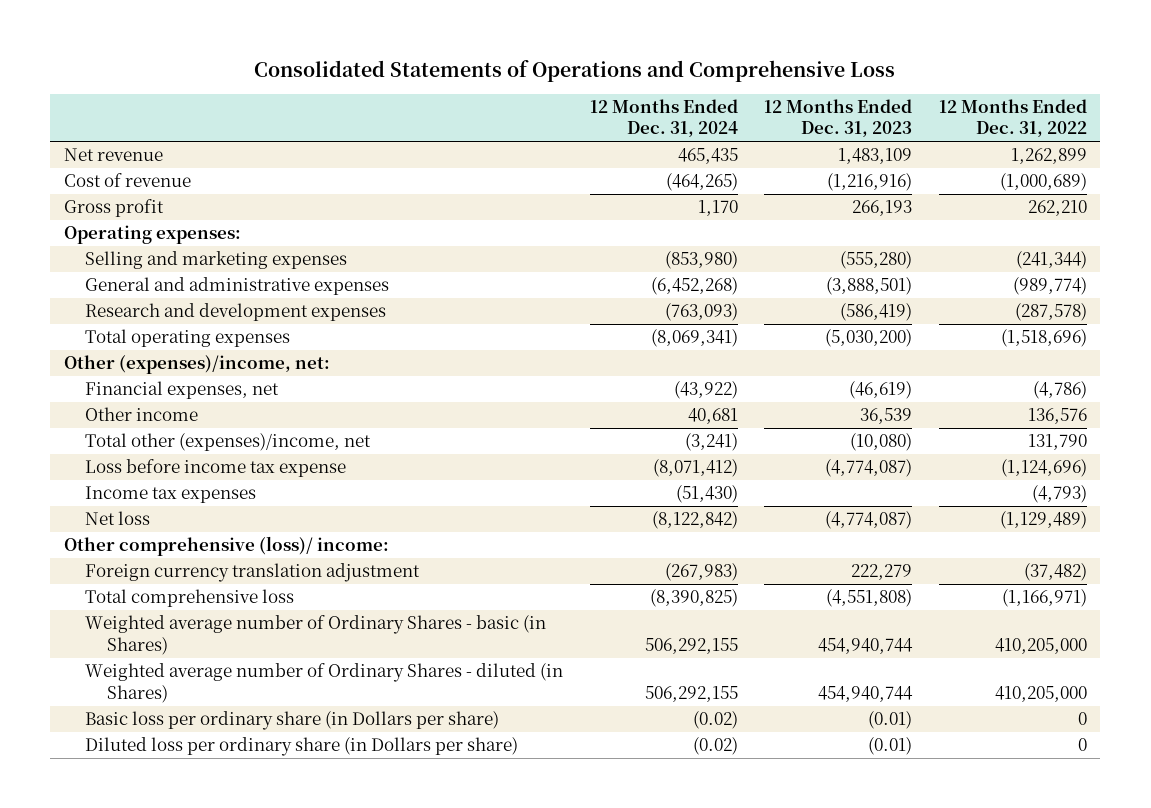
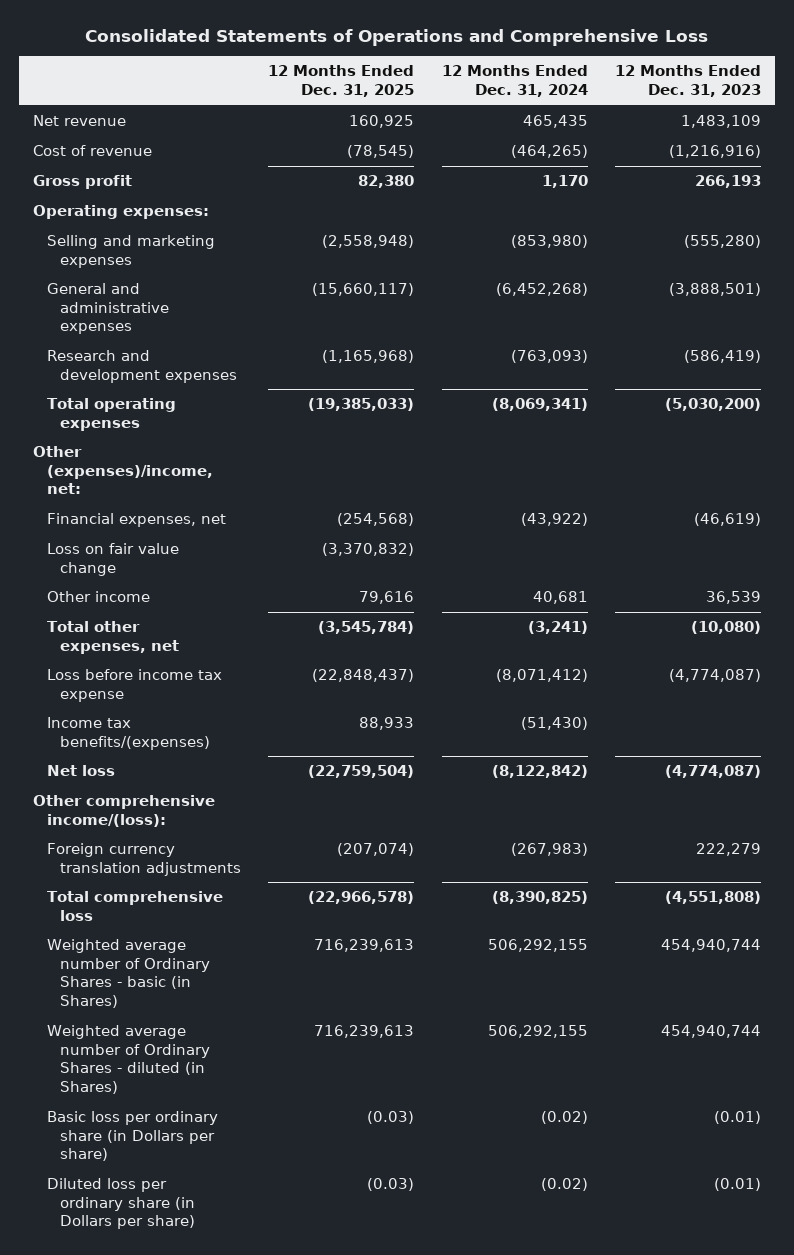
- | 12 Months Ended Dec. 31, 2024 | 12 Months Ended Dec. 31, 2023 | 12 Months Ended Dec. 31, 2022
+ | 12 Months Ended Dec. 31, 2025 | 12 Months Ended Dec. 31, 2024 | 12 Months Ended Dec. 31, 2023
+ Loss on fair value change | (3,370,832) | |
- Total other (expenses)/income, net | (3,241) | (10,080) | 131,790
+ Total other expenses, net | (3,545,784) | (3,241) | (10,080)
- Income tax expenses | (51,430) | | (4,793)
+ Income tax benefits/(expenses) | 88,933 | (51,430) |
- Other comprehensive (loss)/ income:
- Foreign currency translation adjustment | (267,983) | 222,279 | (37,482)
+ Other comprehensive income/(loss):
+ Foreign currency translation adjustments | (207,074) | (267,983) | 222,279

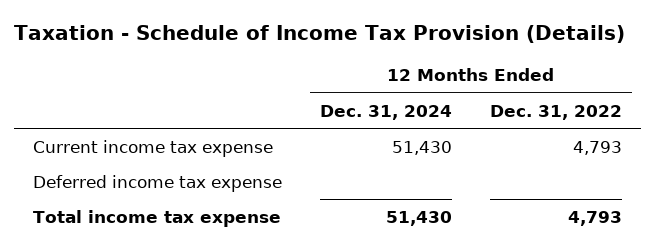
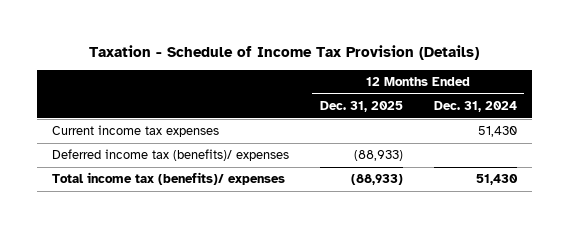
- | 12 Months Ended Dec. 31, 2024 | 12 Months Ended Dec. 31, 2022
+ | 12 Months Ended Dec. 31, 2025 | 12 Months Ended Dec. 31, 2024
- Current income tax expense | 51,430 | 4,793
- Deferred income tax expense
- Total income tax expense | 51,430 | 4,793
+ Current income tax expenses | | 51,430
+ Deferred income tax (benefits)/ expenses | (88,933) |
+ Total income tax (benefits)/ expenses | (88,933) | 51,430

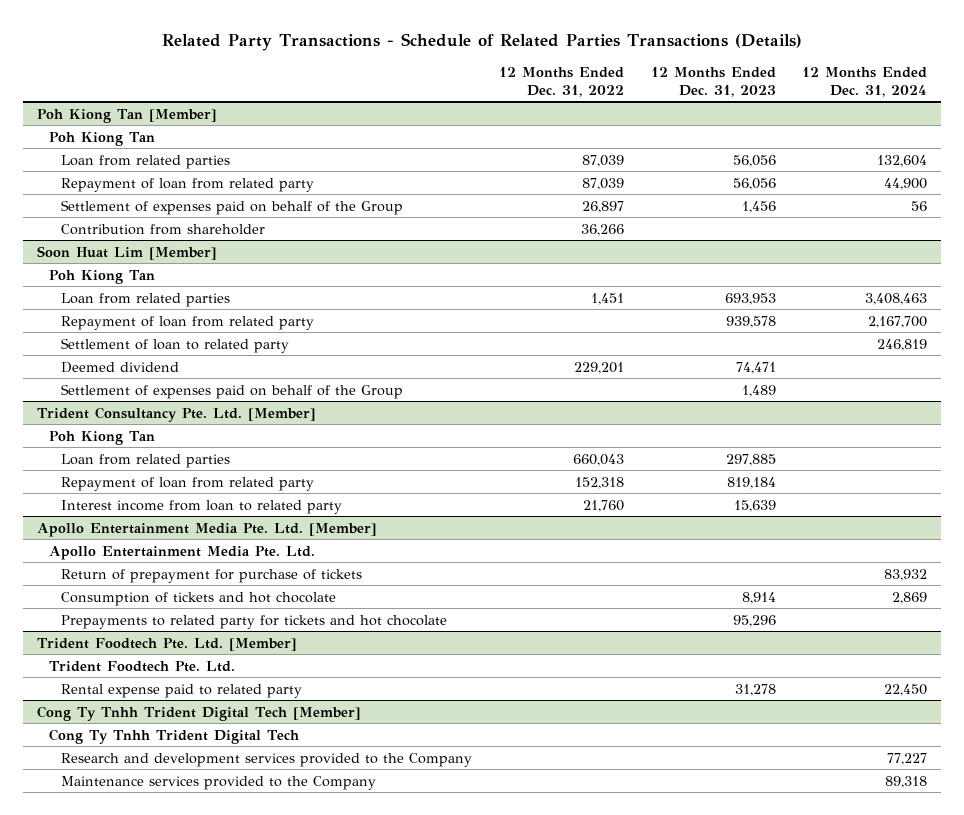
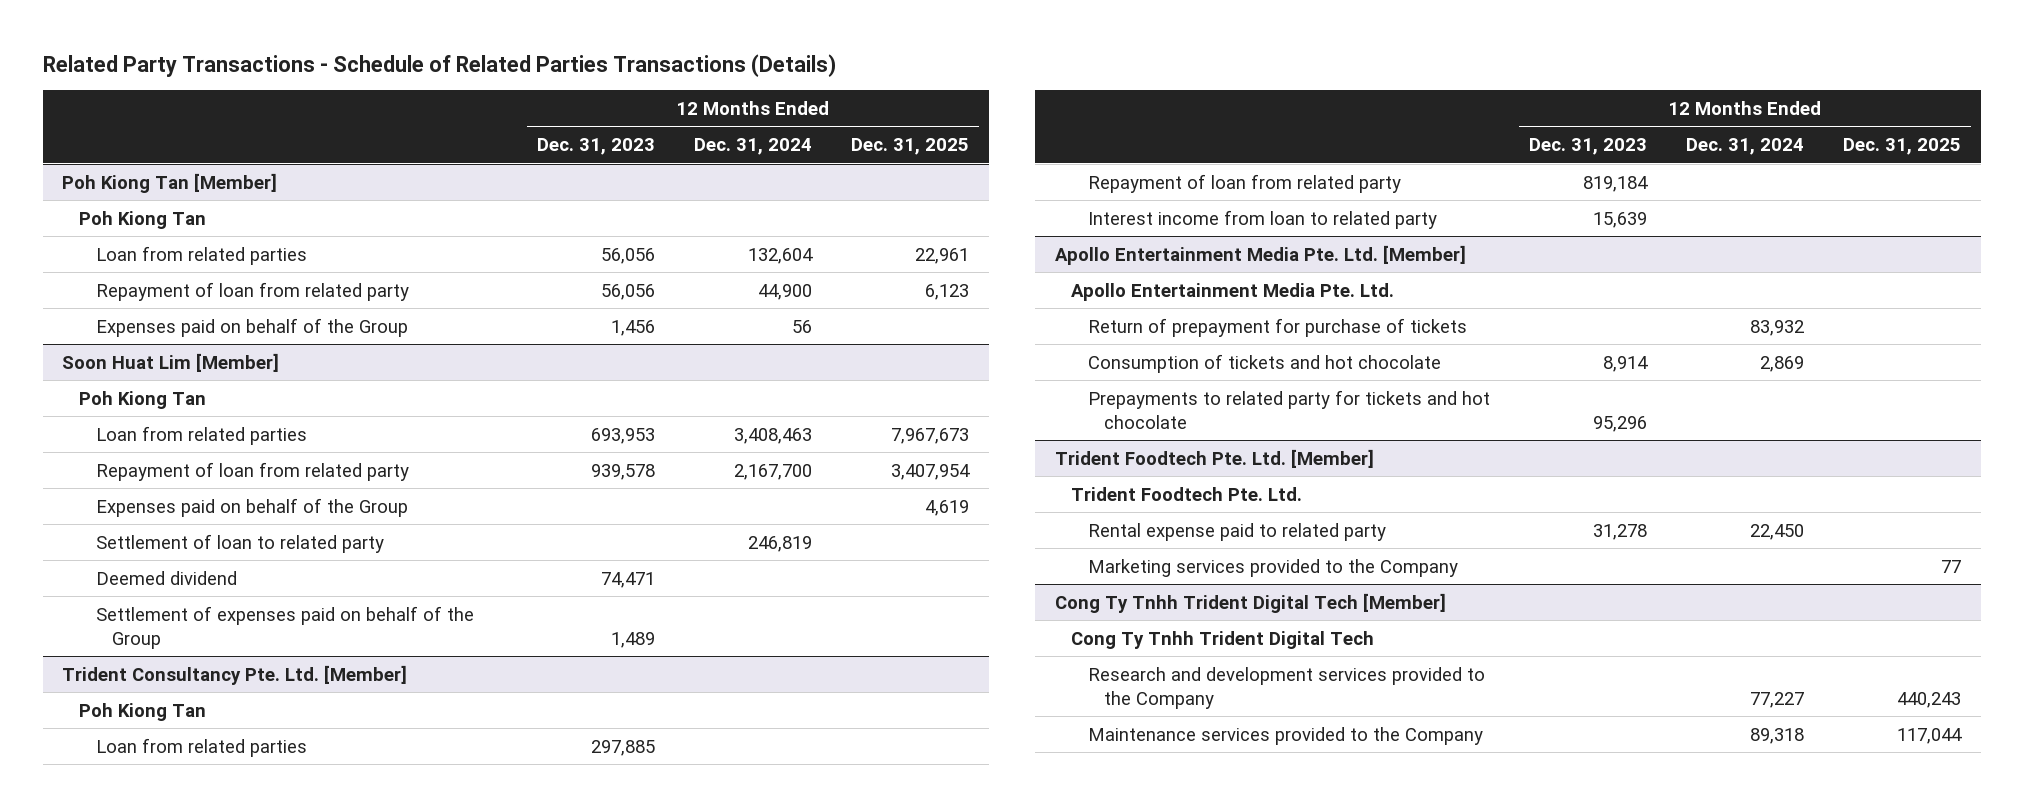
- | 12 Months Ended Dec. 31, 2022 | 12 Months Ended Dec. 31, 2023 | 12 Months Ended Dec. 31, 2024
+ | 12 Months Ended Dec. 31, 2023 | 12 Months Ended Dec. 31, 2024 | 12 Months Ended Dec. 31, 2025
@ Poh Kiong Tan [Member]
- Settlement of expenses paid on behalf of the Group | 26,897 | 1,456 | 56
- Contribution from shareholder | 36,266 | |
+ Expenses paid on behalf of the Group | 1,456 | 56 |
@ Soon Huat Lim [Member]
+ Expenses paid on behalf of the Group | | | 4,619
@ Trident Foodtech Pte. Ltd. [Member]
+ Marketing services provided to the Company | | | 77

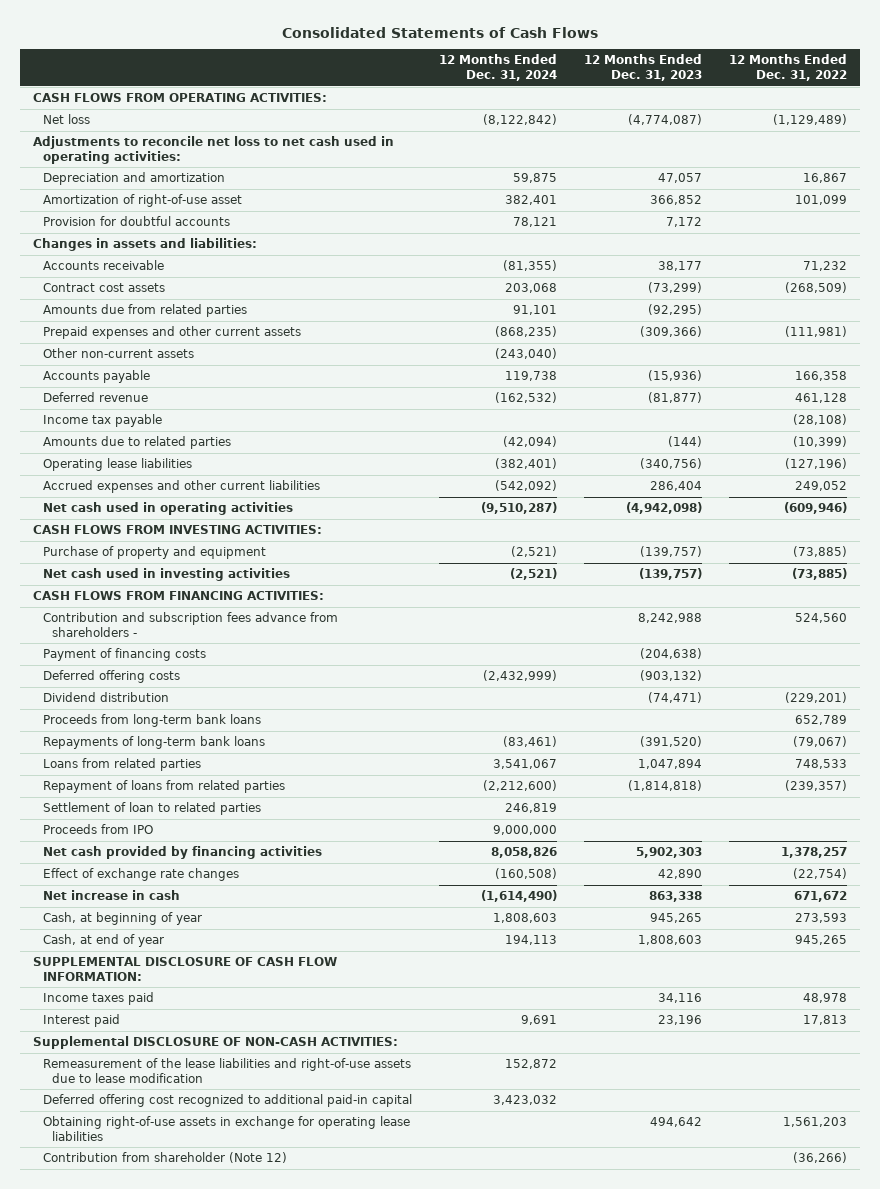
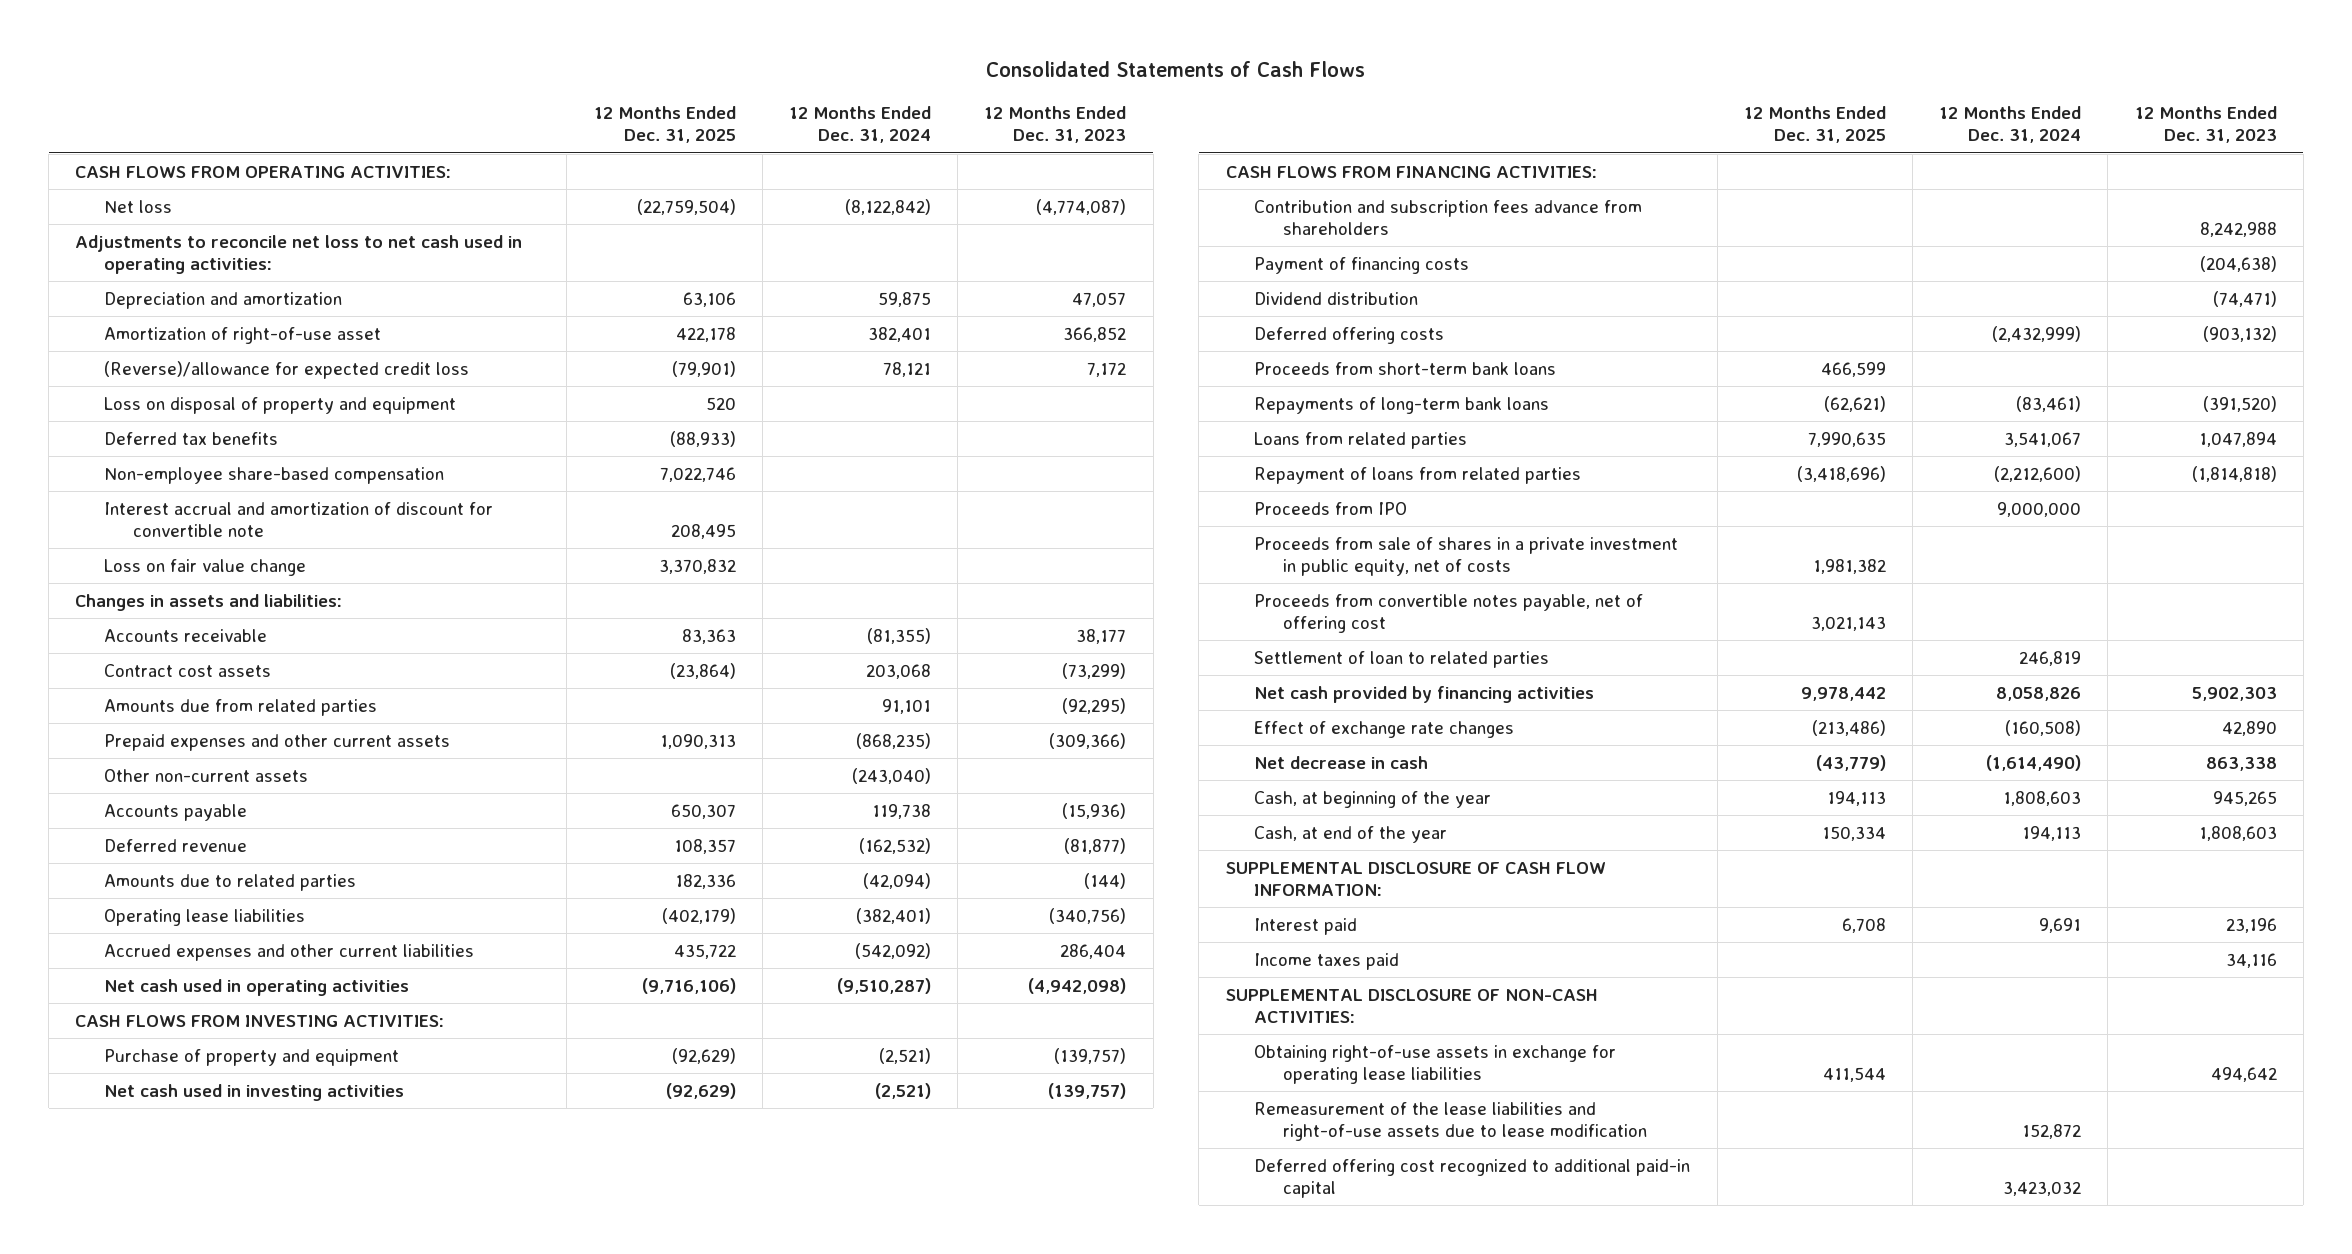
- | 12 Months Ended Dec. 31, 2024 | 12 Months Ended Dec. 31, 2023 | 12 Months Ended Dec. 31, 2022
+ | 12 Months Ended Dec. 31, 2025 | 12 Months Ended Dec. 31, 2024 | 12 Months Ended Dec. 31, 2023
- Provision for doubtful accounts | 78,121 | 7,172 |
+ (Reverse)/allowance for expected credit loss | (79,901) | 78,121 | 7,172
+ Loss on disposal of property and equipment | 520 | |
+ Deferred tax benefits | (88,933) | |
+ Non-employee share-based compensation | 7,022,746 | |
+ Interest accrual and amortization of discount for convertible note | 208,495 | |
+ Loss on fair value change | 3,370,832 | |
- Income tax payable | | | (28,108)
- Contribution and subscription fees advance from shareholders - | | 8,242,988 | 524,560
+ Contribution and subscription fees advance from shareholders | | | 8,242,988
- Proceeds from long-term bank loans | | | 652,789
moved down: Deferred offering costs | | (2,432,999) | (903,132)
+ Proceeds from short-term bank loans | 466,599 | |
+ Proceeds from sale of shares in a private investment in public equity, net of costs | 1,981,382 | |
+ Proceeds from convertible notes payable, net of offering cost | 3,021,143 | |
moved down: Settlement of loan to related parties | | 246,819 |
- Net increase in cash | (1,614,490) | 863,338 | 671,672
- Cash, at beginning of year | 1,808,603 | 945,265 | 273,593
- Cash, at end of year | 194,113 | 1,808,603 | 945,265
+ Net decrease in cash | (43,779) | (1,614,490) | 863,338
+ Cash, at beginning of the year | 194,113 | 1,808,603 | 945,265
+ Cash, at end of the year | 150,334 | 194,113 | 1,808,603
- Supplemental DISCLOSURE OF NON-CASH ACTIVITIES:
moved down: Income taxes paid | | | 34,116
+ SUPPLEMENTAL DISCLOSURE OF NON-CASH ACTIVITIES:
moved up: Obtaining right-of-use assets in exchange for operating lease liabilities | 411,544 | | 494,642
- Contribution from shareholder (Note 12) | | | (36,266)

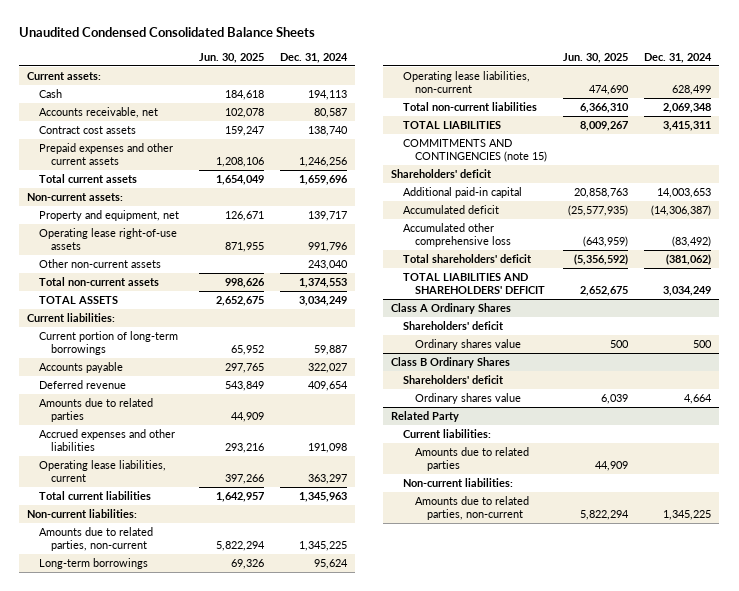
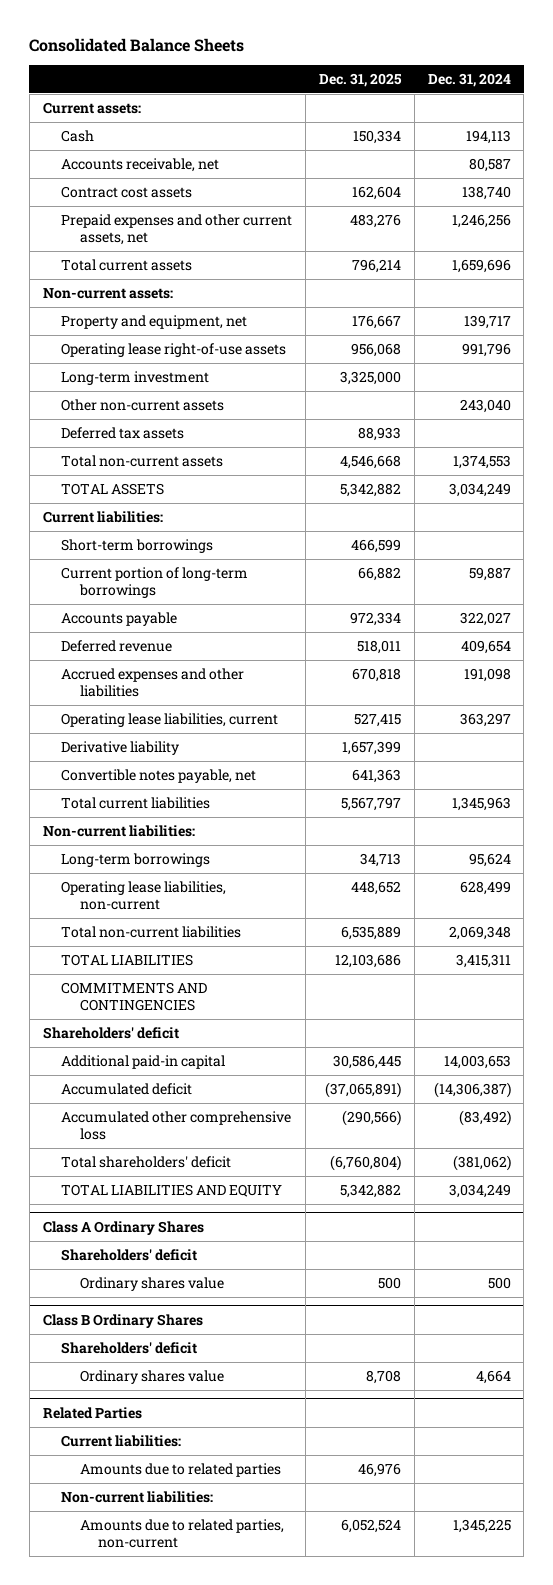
- Unaudited Condensed Consolidated Balance Sheets
+ Consolidated Balance Sheets
- | Jun. 30, 2025 | Dec. 31, 2024
+ | Dec. 31, 2025 | Dec. 31, 2024
- Prepaid expenses and other current assets | 1,208,106 | 1,246,256
+ Prepaid expenses and other current assets, net | 483,276 | 1,246,256
+ Long-term investment | 3,325,000 |
+ Deferred tax assets | 88,933 |
+ Short-term borrowings | 466,599 |
- Amounts due to related parties | 44,909 |
+ Derivative liability | 1,657,399 |
+ Convertible notes payable, net | 641,363 |
- Amounts due to related parties, non-current | 5,822,294 | 1,345,225
- COMMITMENTS AND CONTINGENCIES (note 15)
+ COMMITMENTS AND CONTINGENCIES
- TOTAL LIABILITIES AND SHAREHOLDERS' DEFICIT | 2,652,675 | 3,034,249
+ TOTAL LIABILITIES AND EQUITY | 5,342,882 | 3,034,249
- Related Party
+ Related Parties

